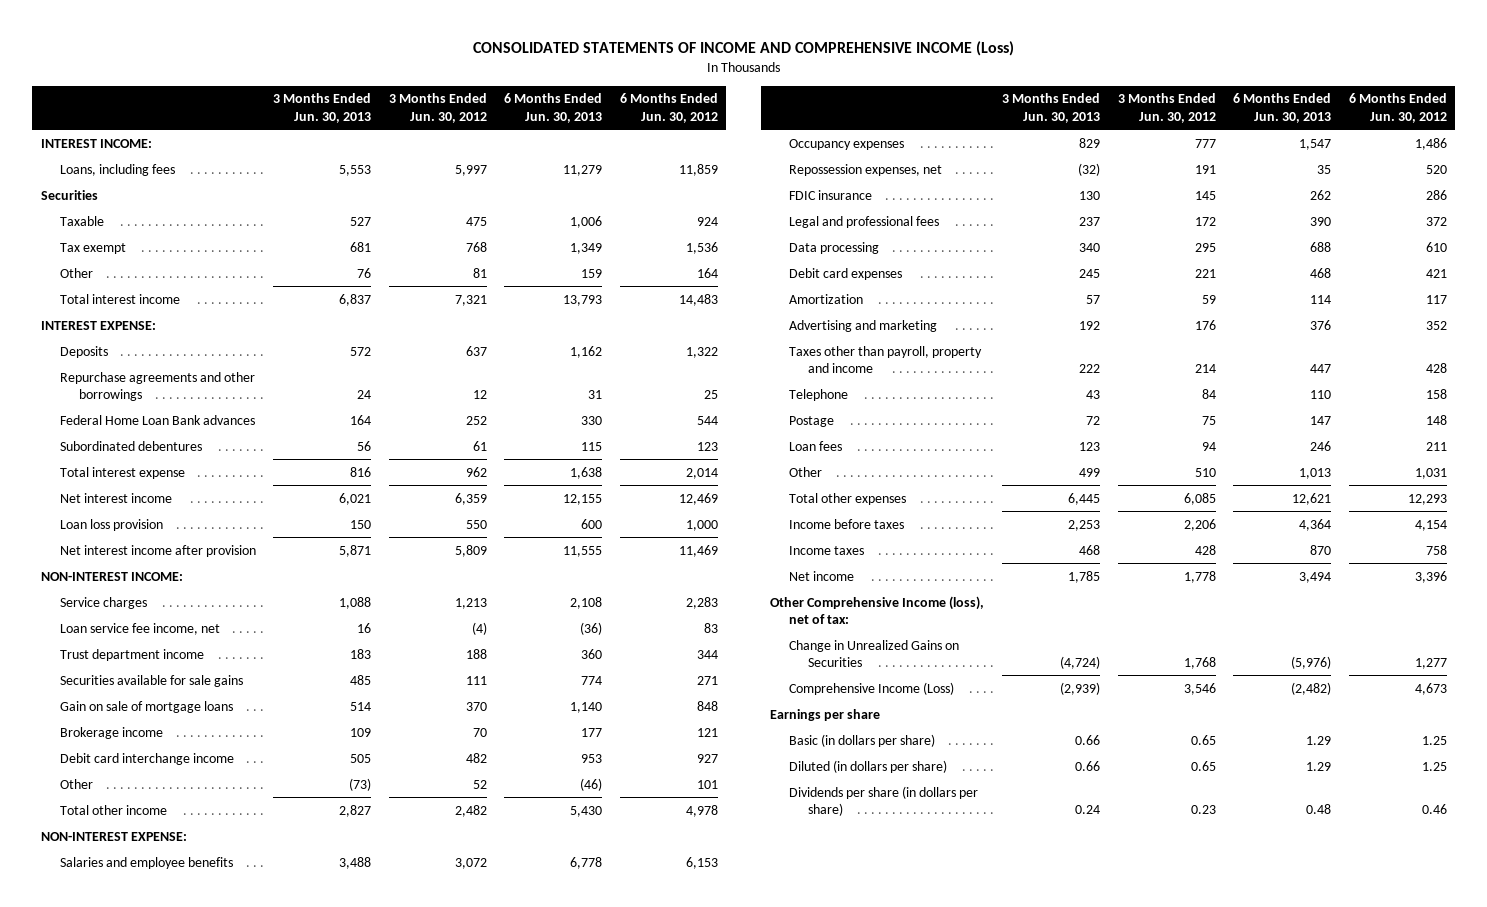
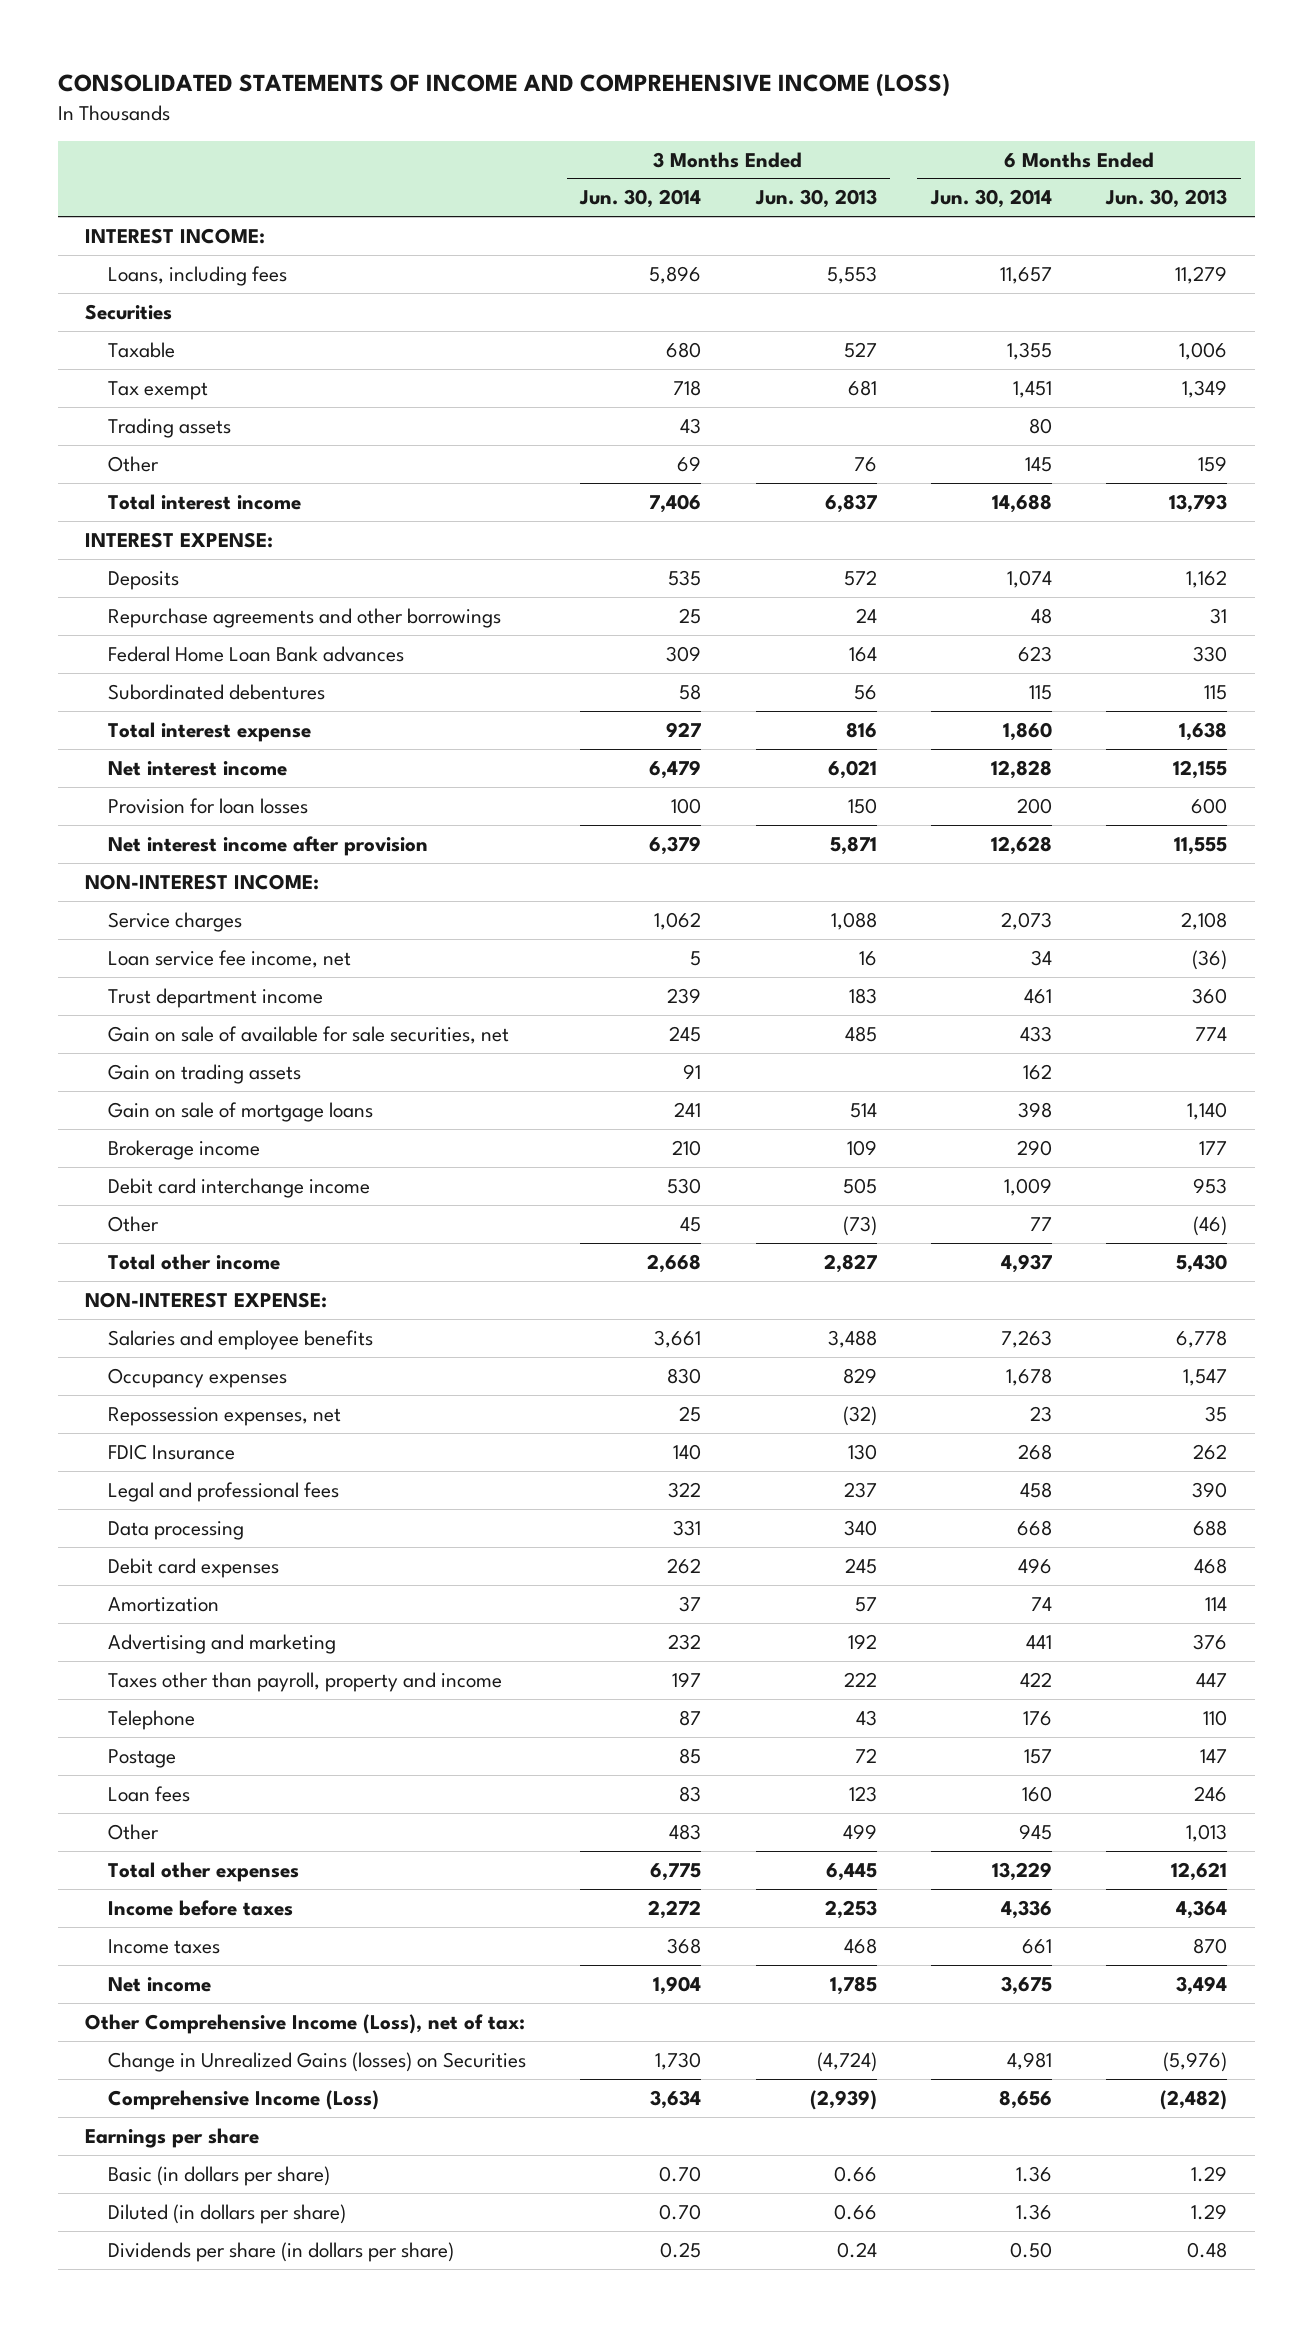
- CONSOLIDATED STATEMENTS OF INCOME AND COMPREHENSIVE INCOME (Loss)
+ CONSOLIDATED STATEMENTS OF INCOME AND COMPREHENSIVE INCOME (LOSS)
- | 3 Months Ended Jun. 30, 2013 | 3 Months Ended Jun. 30, 2012 | 6 Months Ended Jun. 30, 2013 | 6 Months Ended Jun. 30, 2012
+ | 3 Months Ended Jun. 30, 2014 | 3 Months Ended Jun. 30, 2013 | 6 Months Ended Jun. 30, 2014 | 6 Months Ended Jun. 30, 2013
+ Trading assets | 43 | | 80 |
- Loan loss provision | 150 | 550 | 600 | 1,000
+ Provision for loan losses | 100 | 150 | 200 | 600
- Securities available for sale gains | 485 | 111 | 774 | 271
+ Gain on sale of available for sale securities, net | 245 | 485 | 433 | 774
+ Gain on trading assets | 91 | | 162 |
- FDIC insurance | 130 | 145 | 262 | 286
+ FDIC Insurance | 140 | 130 | 268 | 262
- Other Comprehensive Income (loss), net of tax:
- Change in Unrealized Gains on Securities | (4,724) | 1,768 | (5,976) | 1,277
+ Other Comprehensive Income (Loss), net of tax:
+ Change in Unrealized Gains (losses) on Securities | 1,730 | (4,724) | 4,981 | (5,976)

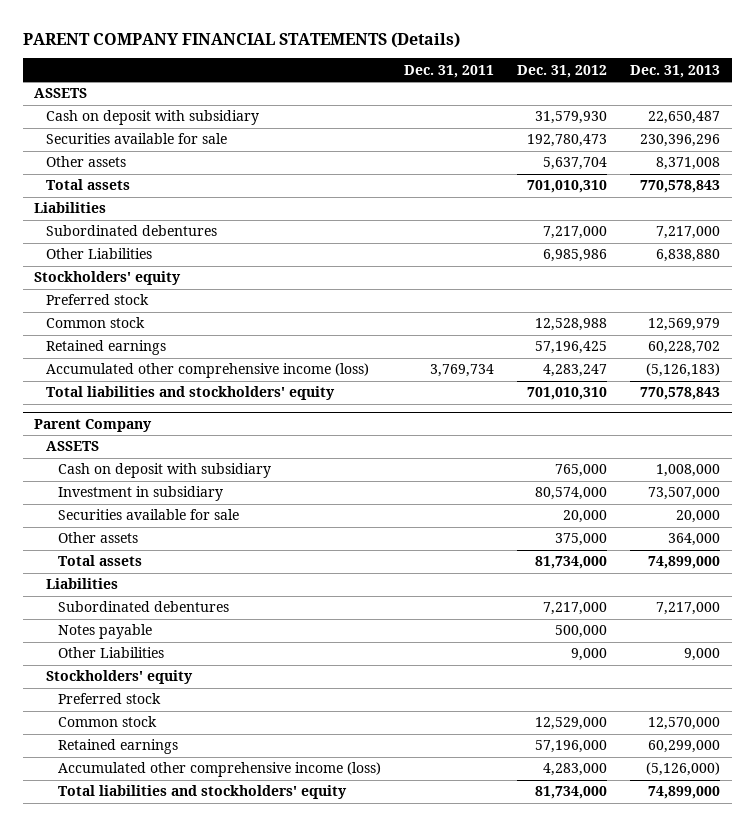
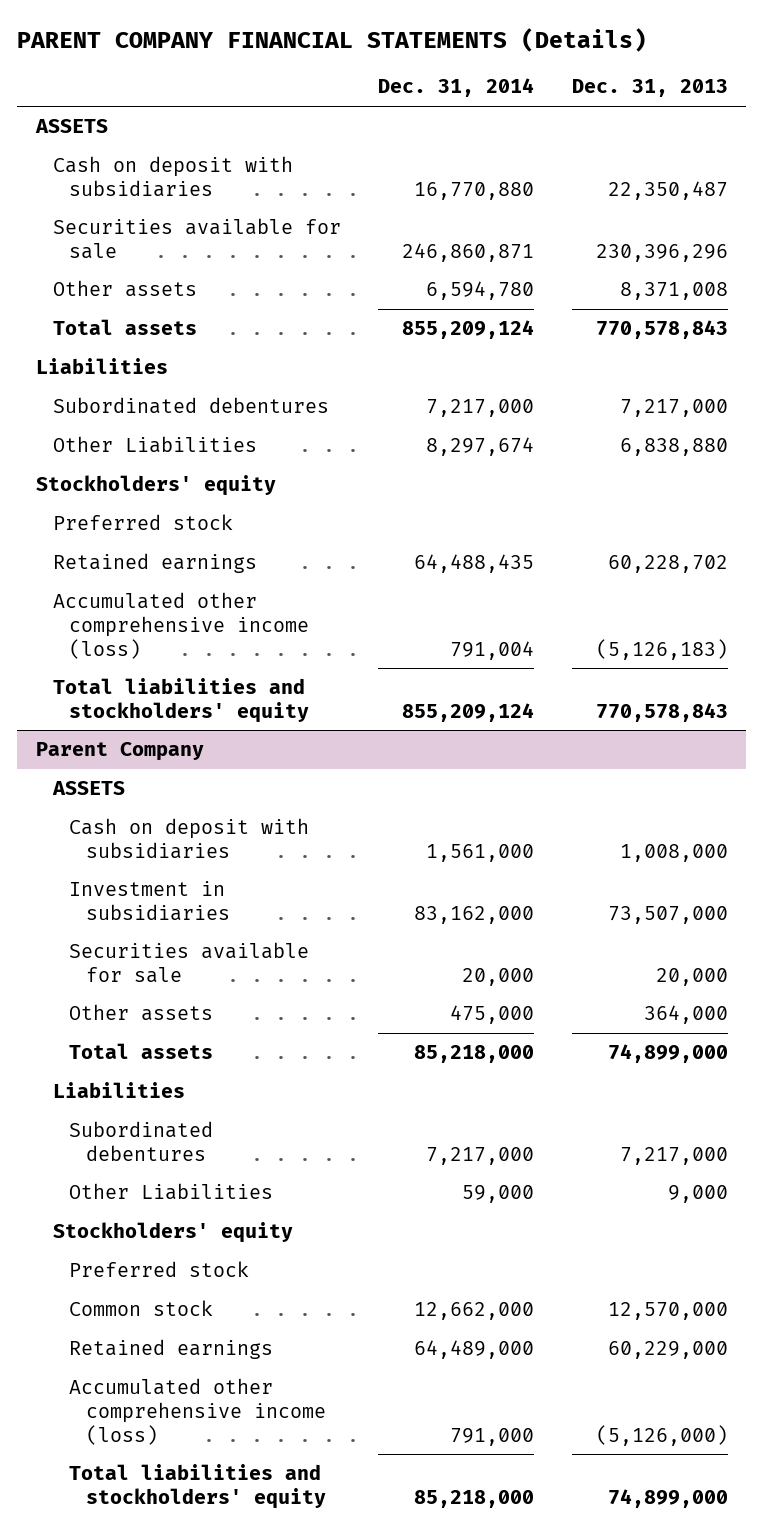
- | Dec. 31, 2011 | Dec. 31, 2012 | Dec. 31, 2013
+ | Dec. 31, 2014 | Dec. 31, 2013
- Cash on deposit with subsidiary | | 31,579,930 | 22,650,487
+ Cash on deposit with subsidiaries | 16,770,880 | 22,350,487
- Common stock | | 12,528,988 | 12,569,979
@ Parent Company
- Cash on deposit with subsidiary | | 765,000 | 1,008,000
- Investment in subsidiary | | 80,574,000 | 73,507,000
+ Cash on deposit with subsidiaries | 1,561,000 | 1,008,000
+ Investment in subsidiaries | 83,162,000 | 73,507,000
- Notes payable | | 500,000 |
- Retained earnings | | 57,196,000 | 60,299,000
+ Retained earnings | 64,489,000 | 60,229,000

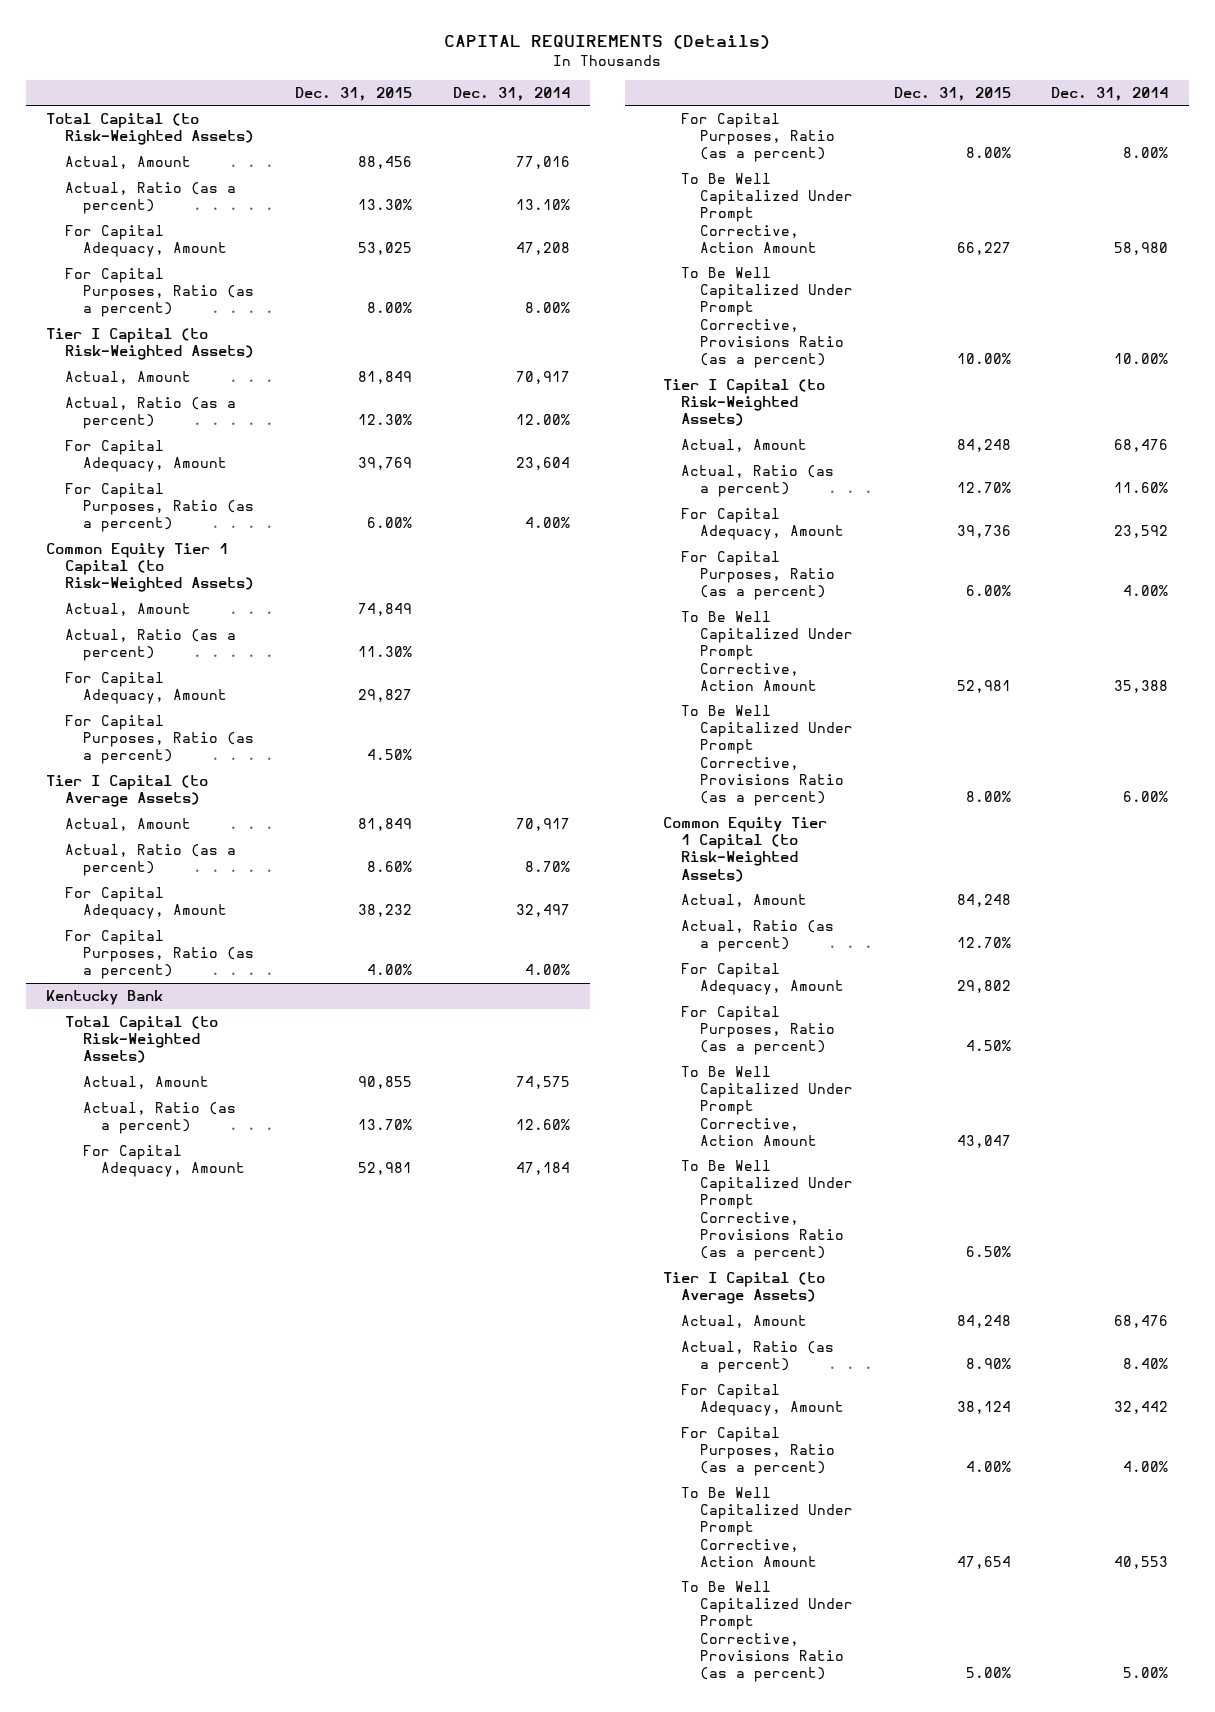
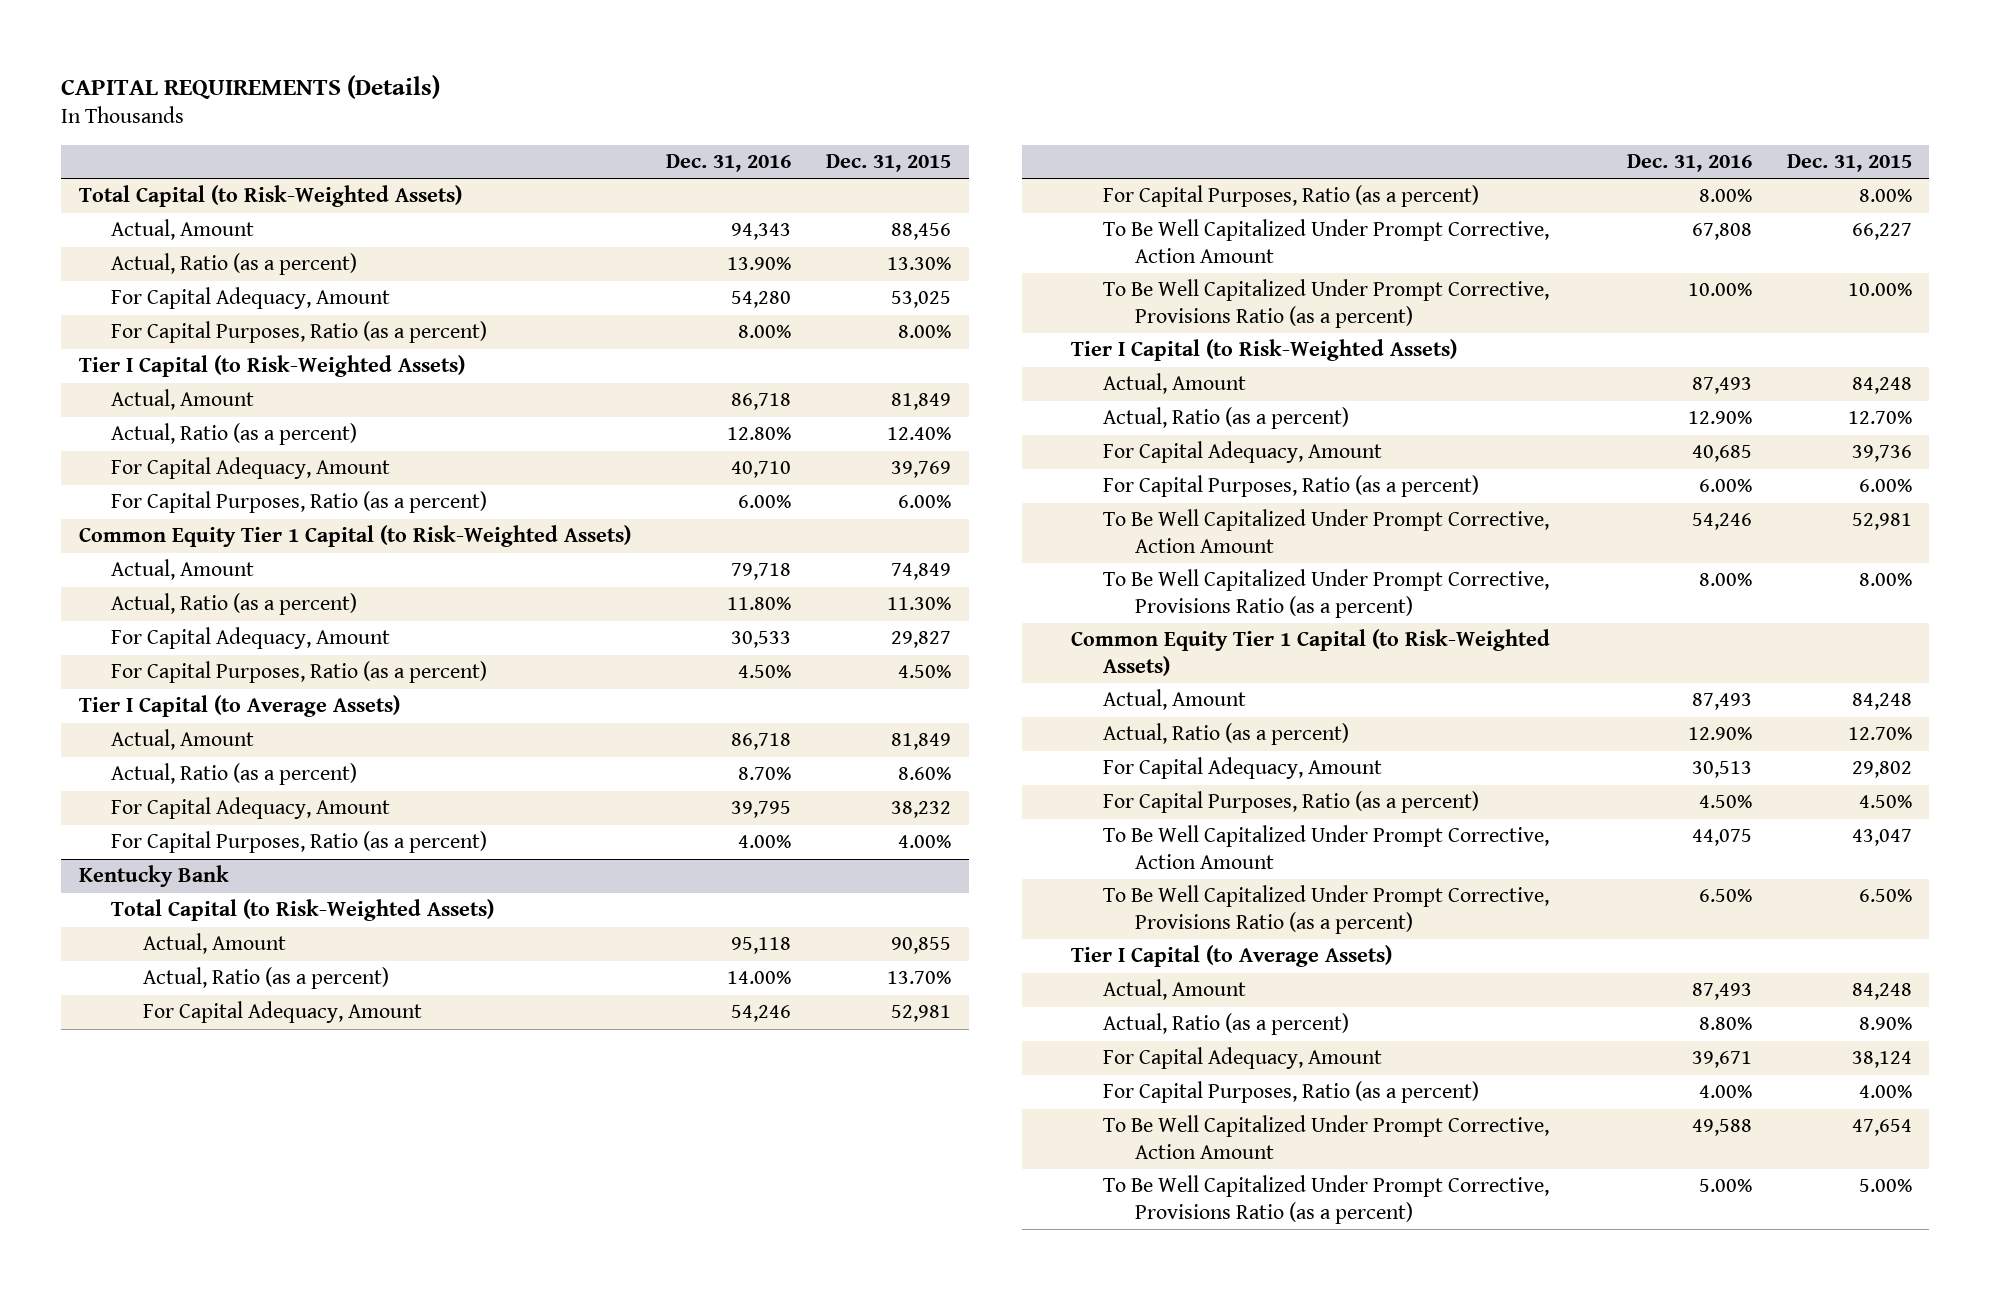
- | Dec. 31, 2015 | Dec. 31, 2014
+ | Dec. 31, 2016 | Dec. 31, 2015
- Actual, Ratio (as a percent) | 12.30% | 12.00%
+ Actual, Ratio (as a percent) | 12.80% | 12.40%

